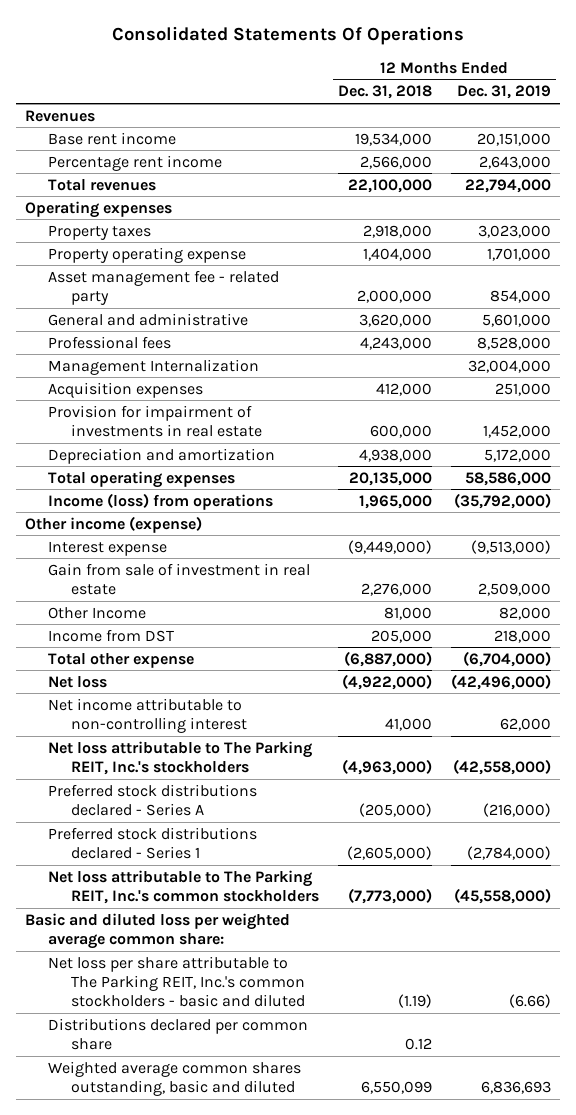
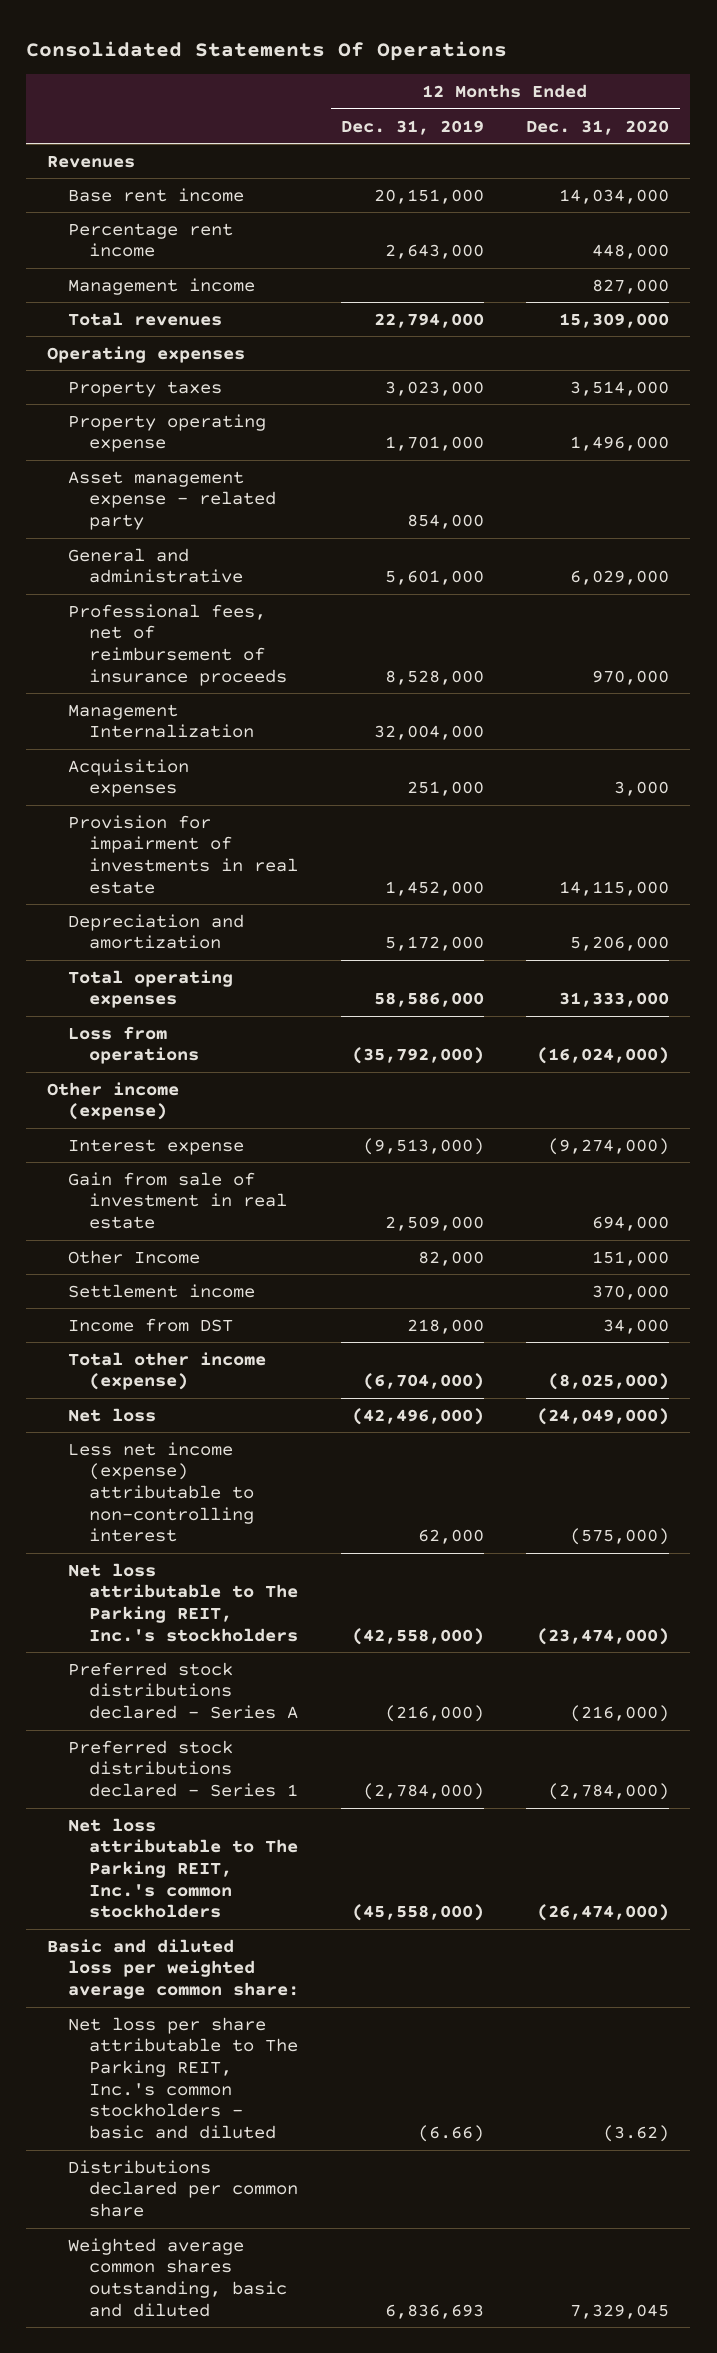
- | 12 Months Ended Dec. 31, 2018 | 12 Months Ended Dec. 31, 2019
+ | 12 Months Ended Dec. 31, 2019 | 12 Months Ended Dec. 31, 2020
+ Management income | | 827,000
- Asset management fee - related party | 2,000,000 | 854,000
+ Asset management expense - related party | 854,000 |
- Professional fees | 4,243,000 | 8,528,000
+ Professional fees, net of reimbursement of insurance proceeds | 8,528,000 | 970,000
- Income (loss) from operations | 1,965,000 | (35,792,000)
+ Loss from operations | (35,792,000) | (16,024,000)
+ Settlement income | | 370,000
- Total other expense | (6,887,000) | (6,704,000)
+ Total other income (expense) | (6,704,000) | (8,025,000)
- Net income attributable to non-controlling interest | 41,000 | 62,000
+ Less net income (expense) attributable to non-controlling interest | 62,000 | (575,000)

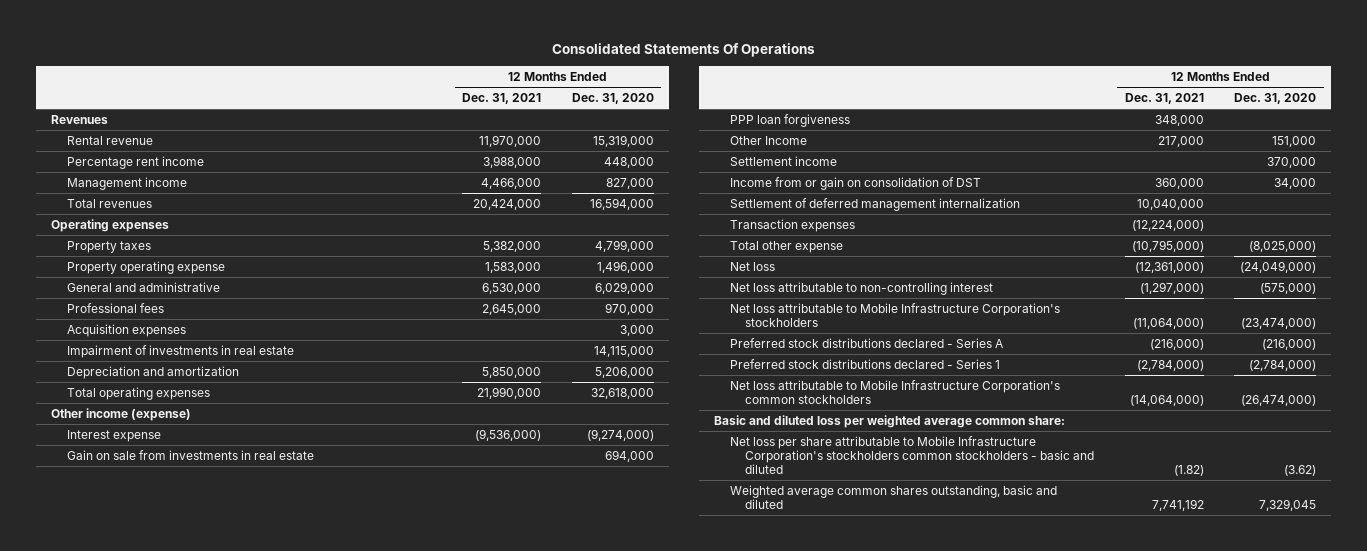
- | 12 Months Ended Dec. 31, 2019 | 12 Months Ended Dec. 31, 2020
+ | 12 Months Ended Dec. 31, 2021 | 12 Months Ended Dec. 31, 2020
- Base rent income | 20,151,000 | 14,034,000
+ Rental revenue | 11,970,000 | 15,319,000
- Total revenues | 22,794,000 | 15,309,000
+ Total revenues | 20,424,000 | 16,594,000
- Property taxes | 3,023,000 | 3,514,000
+ Property taxes | 5,382,000 | 4,799,000
- Asset management expense - related party | 854,000 |
- Professional fees, net of reimbursement of insurance proceeds | 8,528,000 | 970,000
- Management Internalization | 32,004,000 |
+ Professional fees | 2,645,000 | 970,000
- Provision for impairment of investments in real estate | 1,452,000 | 14,115,000
+ Impairment of investments in real estate | | 14,115,000
- Total operating expenses | 58,586,000 | 31,333,000
- Loss from operations | (35,792,000) | (16,024,000)
+ Total operating expenses | 21,990,000 | 32,618,000
- Gain from sale of investment in real estate | 2,509,000 | 694,000
+ Gain on sale from investments in real estate | | 694,000
+ PPP loan forgiveness | 348,000 |
- Income from DST | 218,000 | 34,000
- Total other income (expense) | (6,704,000) | (8,025,000)
+ Income from or gain on consolidation of DST | 360,000 | 34,000
+ Settlement of deferred management internalization | 10,040,000 |
+ Transaction expenses | (12,224,000) |
+ Total other expense | (10,795,000) | (8,025,000)
- Less net income (expense) attributable to non-controlling interest | 62,000 | (575,000)
- Net loss attributable to The Parking REIT, Inc.'s stockholders | (42,558,000) | (23,474,000)
+ Net loss attributable to non-controlling interest | (1,297,000) | (575,000)
+ Net loss attributable to Mobile Infrastructure Corporation's stockholders | (11,064,000) | (23,474,000)
- Net loss attributable to The Parking REIT, Inc.'s common stockholders | (45,558,000) | (26,474,000)
+ Net loss attributable to Mobile Infrastructure Corporation's common stockholders | (14,064,000) | (26,474,000)
- Net loss per share attributable to The Parking REIT, Inc.'s common stockholders - basic and diluted | (6.66) | (3.62)
- Distributions declared per common share
+ Net loss per share attributable to Mobile Infrastructure Corporation's stockholders common stockholders - basic and diluted | (1.82) | (3.62)

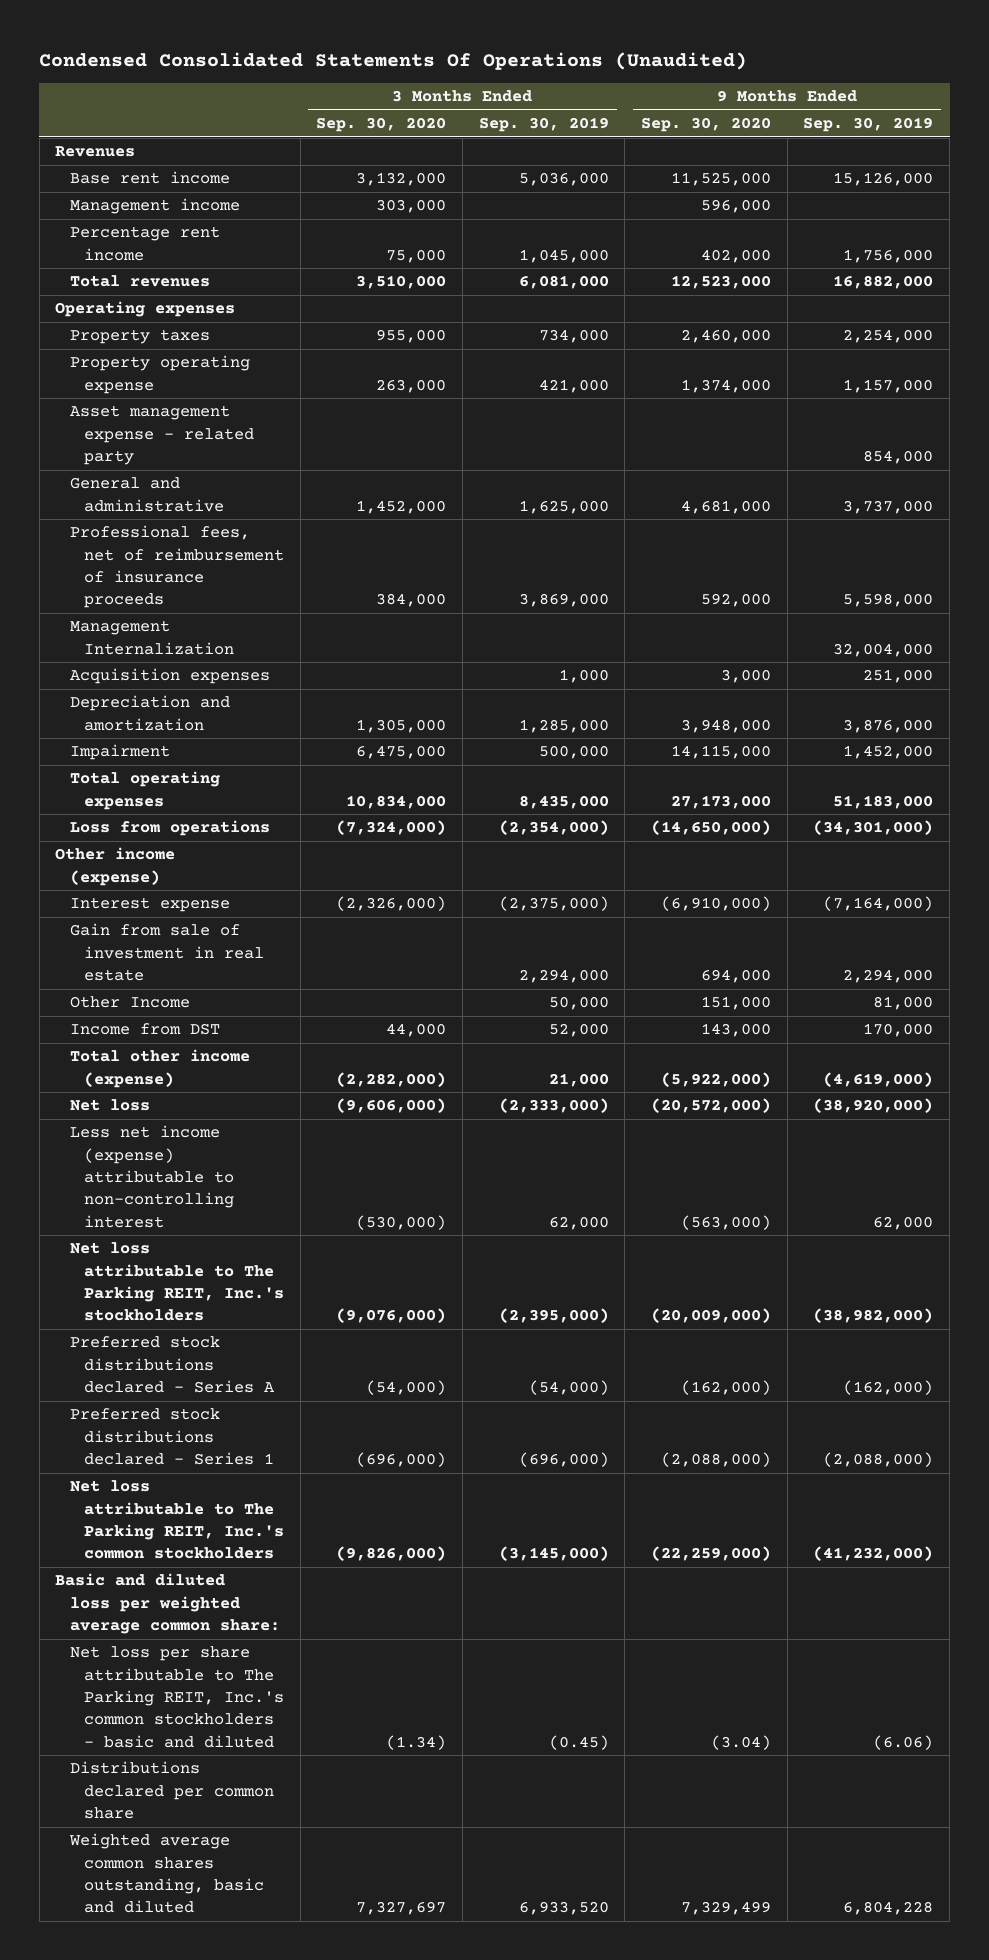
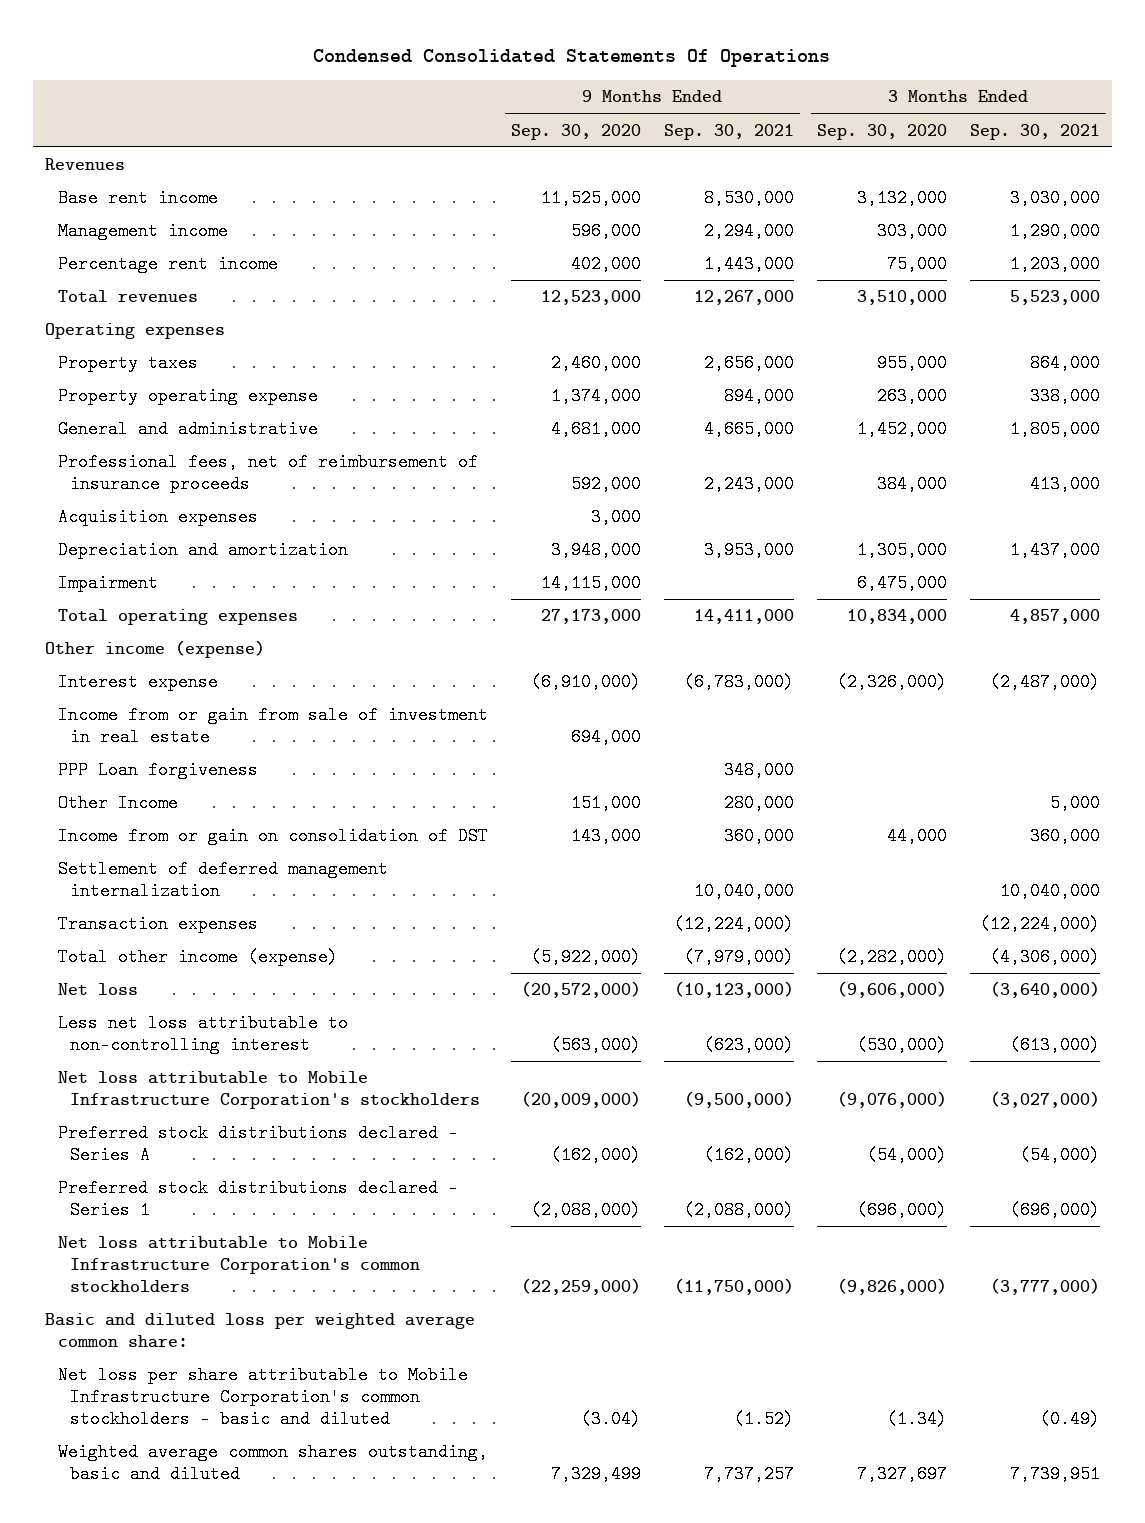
- Condensed Consolidated Statements Of Operations (Unaudited)
+ Condensed Consolidated Statements Of Operations
- | 3 Months Ended Sep. 30, 2020 | 3 Months Ended Sep. 30, 2019 | 9 Months Ended Sep. 30, 2020 | 9 Months Ended Sep. 30, 2019
+ | 9 Months Ended Sep. 30, 2020 | 9 Months Ended Sep. 30, 2021 | 3 Months Ended Sep. 30, 2020 | 3 Months Ended Sep. 30, 2021
- Asset management expense - related party | | | | 854,000
- Management Internalization | | | | 32,004,000
- Loss from operations | (7,324,000) | (2,354,000) | (14,650,000) | (34,301,000)
- Gain from sale of investment in real estate | | 2,294,000 | 694,000 | 2,294,000
+ Income from or gain from sale of investment in real estate | 694,000 | | |
+ PPP Loan forgiveness | | 348,000 | |
- Income from DST | 44,000 | 52,000 | 143,000 | 170,000
+ Income from or gain on consolidation of DST | 143,000 | 360,000 | 44,000 | 360,000
+ Settlement of deferred management internalization | | 10,040,000 | | 10,040,000
+ Transaction expenses | | (12,224,000) | | (12,224,000)
- Less net income (expense) attributable to non-controlling interest | (530,000) | 62,000 | (563,000) | 62,000
- Net loss attributable to The Parking REIT, Inc.'s stockholders | (9,076,000) | (2,395,000) | (20,009,000) | (38,982,000)
+ Less net loss attributable to non-controlling interest | (563,000) | (623,000) | (530,000) | (613,000)
+ Net loss attributable to Mobile Infrastructure Corporation's stockholders | (20,009,000) | (9,500,000) | (9,076,000) | (3,027,000)
- Net loss attributable to The Parking REIT, Inc.'s common stockholders | (9,826,000) | (3,145,000) | (22,259,000) | (41,232,000)
+ Net loss attributable to Mobile Infrastructure Corporation's common stockholders | (22,259,000) | (11,750,000) | (9,826,000) | (3,777,000)
- Net loss per share attributable to The Parking REIT, Inc.'s common stockholders - basic and diluted | (1.34) | (0.45) | (3.04) | (6.06)
- Distributions declared per common share
+ Net loss per share attributable to Mobile Infrastructure Corporation's common stockholders - basic and diluted | (3.04) | (1.52) | (1.34) | (0.49)

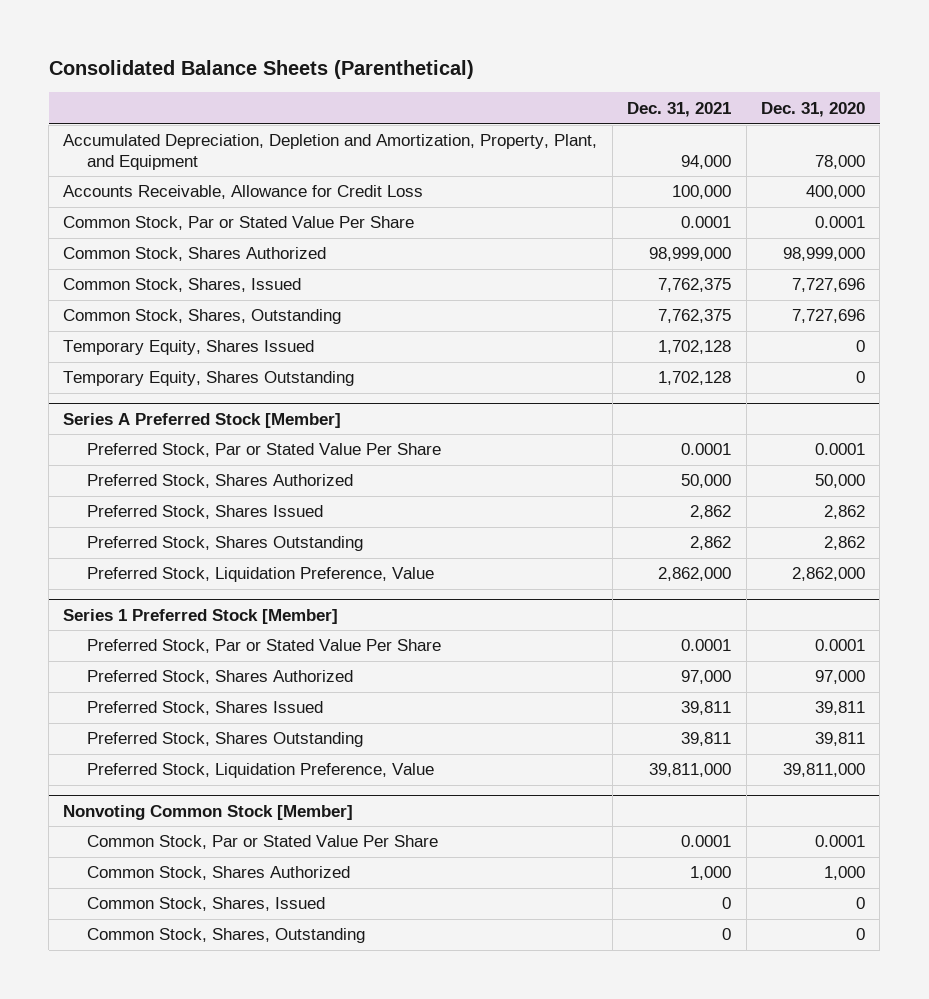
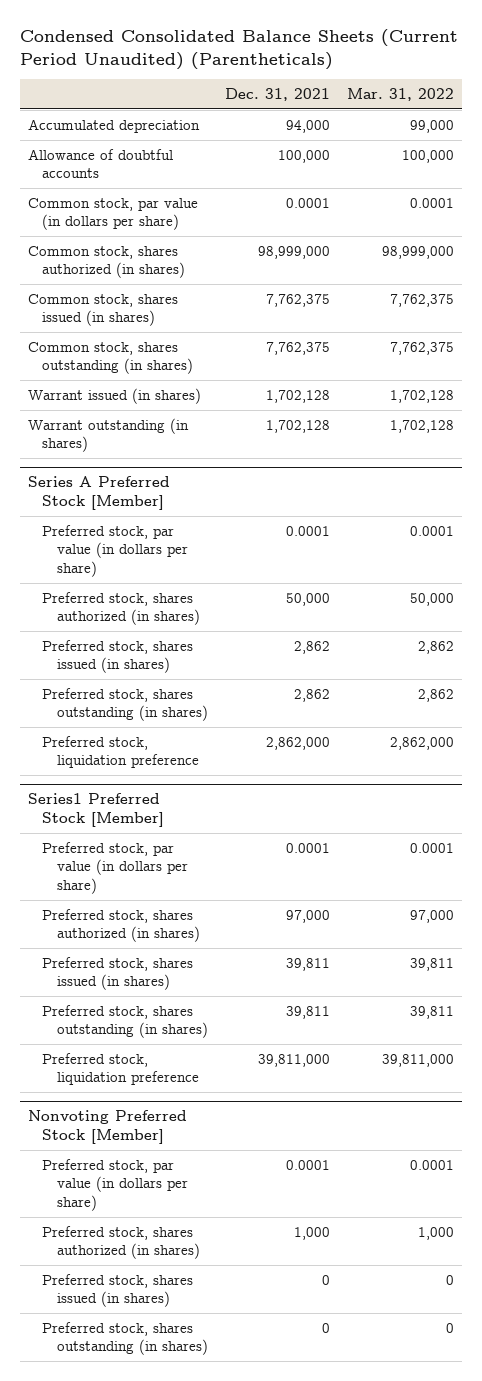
- Consolidated Balance Sheets (Parenthetical)
+ Condensed Consolidated Balance Sheets (Current Period Unaudited) (Parentheticals)
- | Dec. 31, 2021 | Dec. 31, 2020
+ | Dec. 31, 2021 | Mar. 31, 2022
- Accumulated Depreciation, Depletion and Amortization, Property, Plant, and Equipment | 94,000 | 78,000
- Accounts Receivable, Allowance for Credit Loss | 100,000 | 400,000
- Common Stock, Par or Stated Value Per Share | 0.0001 | 0.0001
- Common Stock, Shares Authorized | 98,999,000 | 98,999,000
- Common Stock, Shares, Issued | 7,762,375 | 7,727,696
- Common Stock, Shares, Outstanding | 7,762,375 | 7,727,696
- Temporary Equity, Shares Issued | 1,702,128 | 0
- Temporary Equity, Shares Outstanding | 1,702,128 | 0
+ Accumulated depreciation | 94,000 | 99,000
+ Allowance of doubtful accounts | 100,000 | 100,000
+ Common stock, par value (in dollars per share) | 0.0001 | 0.0001
+ Common stock, shares authorized (in shares) | 98,999,000 | 98,999,000
+ Common stock, shares issued (in shares) | 7,762,375 | 7,762,375
+ Common stock, shares outstanding (in shares) | 7,762,375 | 7,762,375
+ Warrant issued (in shares) | 1,702,128 | 1,702,128
+ Warrant outstanding (in shares) | 1,702,128 | 1,702,128
@ Series A Preferred Stock [Member]
- Preferred Stock, Par or Stated Value Per Share | 0.0001 | 0.0001
- Preferred Stock, Shares Authorized | 50,000 | 50,000
- Preferred Stock, Shares Issued | 2,862 | 2,862
- Preferred Stock, Shares Outstanding | 2,862 | 2,862
- Preferred Stock, Liquidation Preference, Value | 2,862,000 | 2,862,000
- Series 1 Preferred Stock [Member]
- Preferred Stock, Par or Stated Value Per Share | 0.0001 | 0.0001
- Preferred Stock, Shares Authorized | 97,000 | 97,000
- Preferred Stock, Shares Issued | 39,811 | 39,811
- Preferred Stock, Shares Outstanding | 39,811 | 39,811
- Preferred Stock, Liquidation Preference, Value | 39,811,000 | 39,811,000
- Nonvoting Common Stock [Member]
- Common Stock, Par or Stated Value Per Share | 0.0001 | 0.0001
- Common Stock, Shares Authorized | 1,000 | 1,000
- Common Stock, Shares, Issued | 0 | 0
- Common Stock, Shares, Outstanding | 0 | 0
@ Series A Preferred Stock [Member]
+ Preferred stock, par value (in dollars per share) | 0.0001 | 0.0001
+ Preferred stock, shares authorized (in shares) | 50,000 | 50,000
+ Preferred stock, shares issued (in shares) | 2,862 | 2,862
+ Preferred stock, shares outstanding (in shares) | 2,862 | 2,862
+ Preferred stock, liquidation preference | 2,862,000 | 2,862,000
+ Series1 Preferred Stock [Member]
+ Preferred stock, par value (in dollars per share) | 0.0001 | 0.0001
+ Preferred stock, shares authorized (in shares) | 97,000 | 97,000
+ Preferred stock, shares issued (in shares) | 39,811 | 39,811
+ Preferred stock, shares outstanding (in shares) | 39,811 | 39,811
+ Preferred stock, liquidation preference | 39,811,000 | 39,811,000
+ Nonvoting Preferred Stock [Member]
+ Preferred stock, par value (in dollars per share) | 0.0001 | 0.0001
+ Preferred stock, shares authorized (in shares) | 1,000 | 1,000
+ Preferred stock, shares issued (in shares) | 0 | 0
+ Preferred stock, shares outstanding (in shares) | 0 | 0

